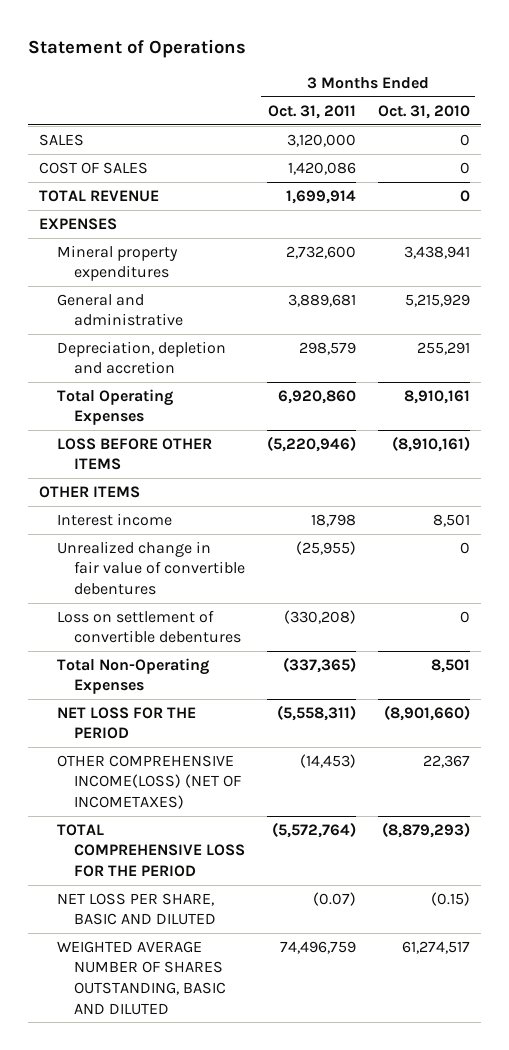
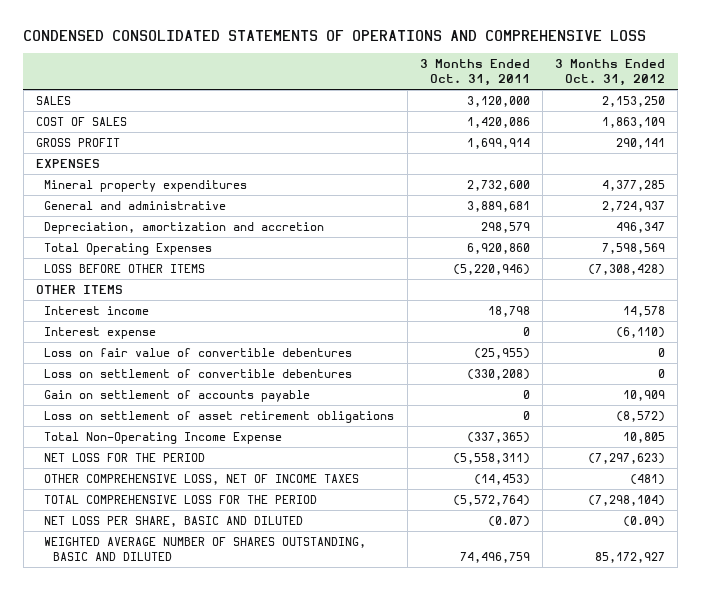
- Statement of Operations
+ CONDENSED CONSOLIDATED STATEMENTS OF OPERATIONS AND COMPREHENSIVE LOSS
- | 3 Months Ended Oct. 31, 2011 | 3 Months Ended Oct. 31, 2010
+ | 3 Months Ended Oct. 31, 2011 | 3 Months Ended Oct. 31, 2012
- TOTAL REVENUE | 1,699,914 | 0
+ GROSS PROFIT | 1,699,914 | 290,141
- Depreciation, depletion and accretion | 298,579 | 255,291
+ Depreciation, amortization and accretion | 298,579 | 496,347
- Unrealized change in fair value of convertible debentures | (25,955) | 0
+ Interest expense | 0 | (6,110)
+ Loss on fair value of convertible debentures | (25,955) | 0
- Total Non-Operating Expenses | (337,365) | 8,501
+ Gain on settlement of accounts payable | 0 | 10,909
+ Loss on settlement of asset retirement obligations | 0 | (8,572)
+ Total Non-Operating Income Expense | (337,365) | 10,805
- OTHER COMPREHENSIVE INCOME(LOSS) (NET OF INCOMETAXES) | (14,453) | 22,367
+ OTHER COMPREHENSIVE LOSS, NET OF INCOME TAXES | (14,453) | (481)

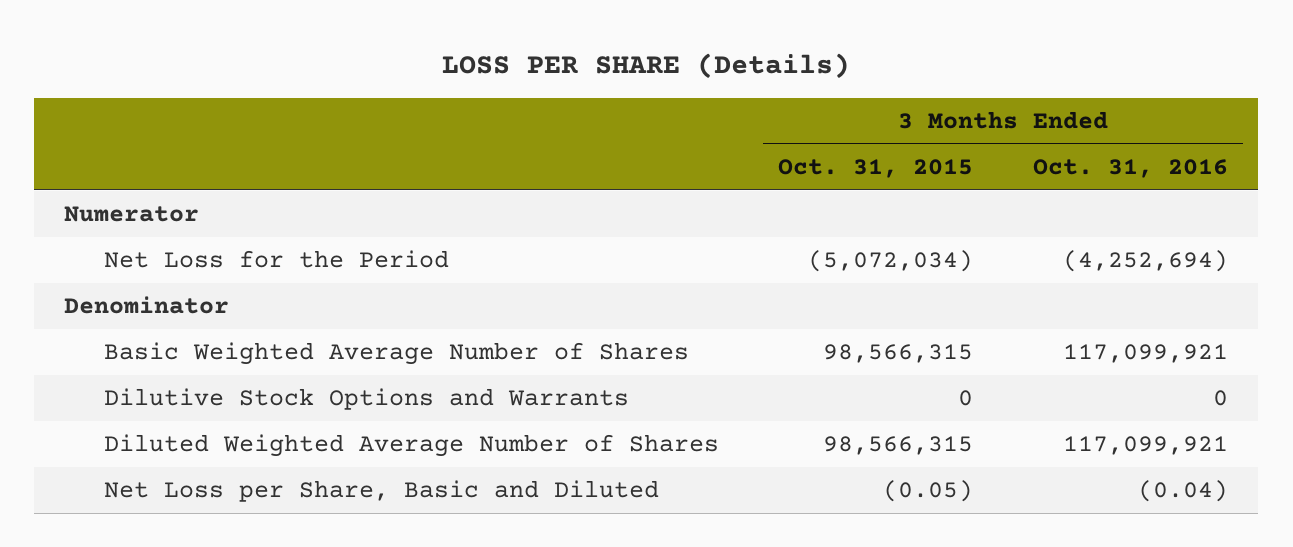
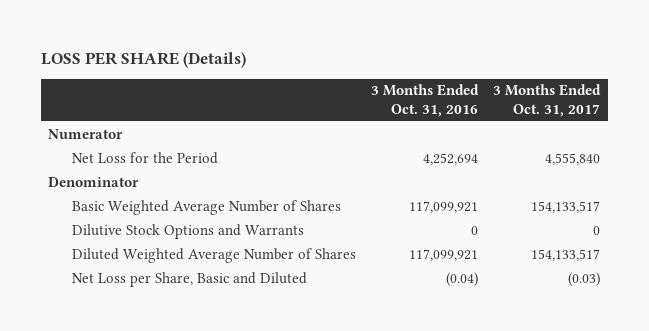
- | 3 Months Ended Oct. 31, 2015 | 3 Months Ended Oct. 31, 2016
+ | 3 Months Ended Oct. 31, 2016 | 3 Months Ended Oct. 31, 2017
- Net Loss for the Period | (5,072,034) | (4,252,694)
+ Net Loss for the Period | 4,252,694 | 4,555,840

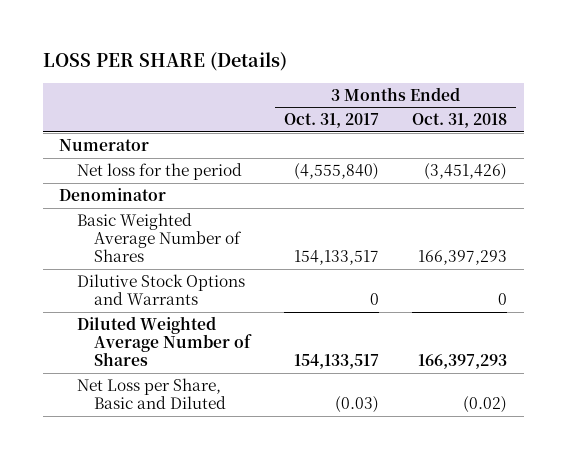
- | 3 Months Ended Oct. 31, 2016 | 3 Months Ended Oct. 31, 2017
+ | 3 Months Ended Oct. 31, 2017 | 3 Months Ended Oct. 31, 2018
- Net Loss for the Period | 4,252,694 | 4,555,840
+ Net loss for the period | (4,555,840) | (3,451,426)

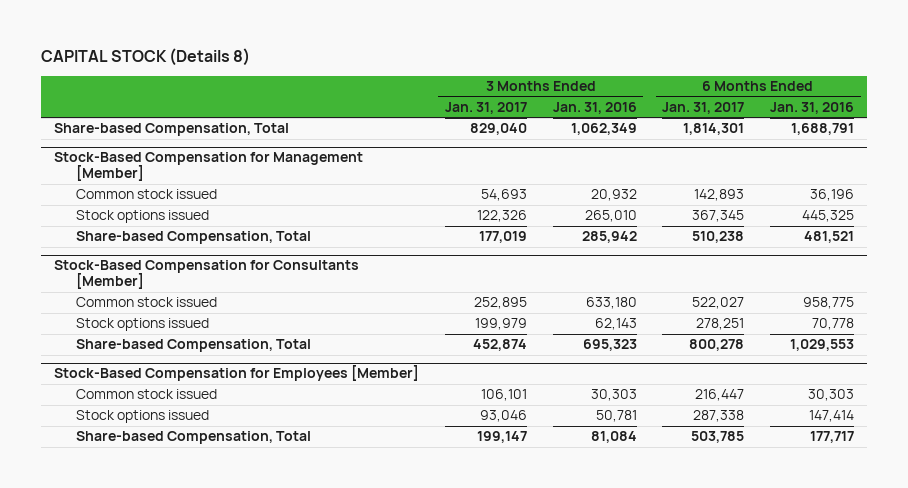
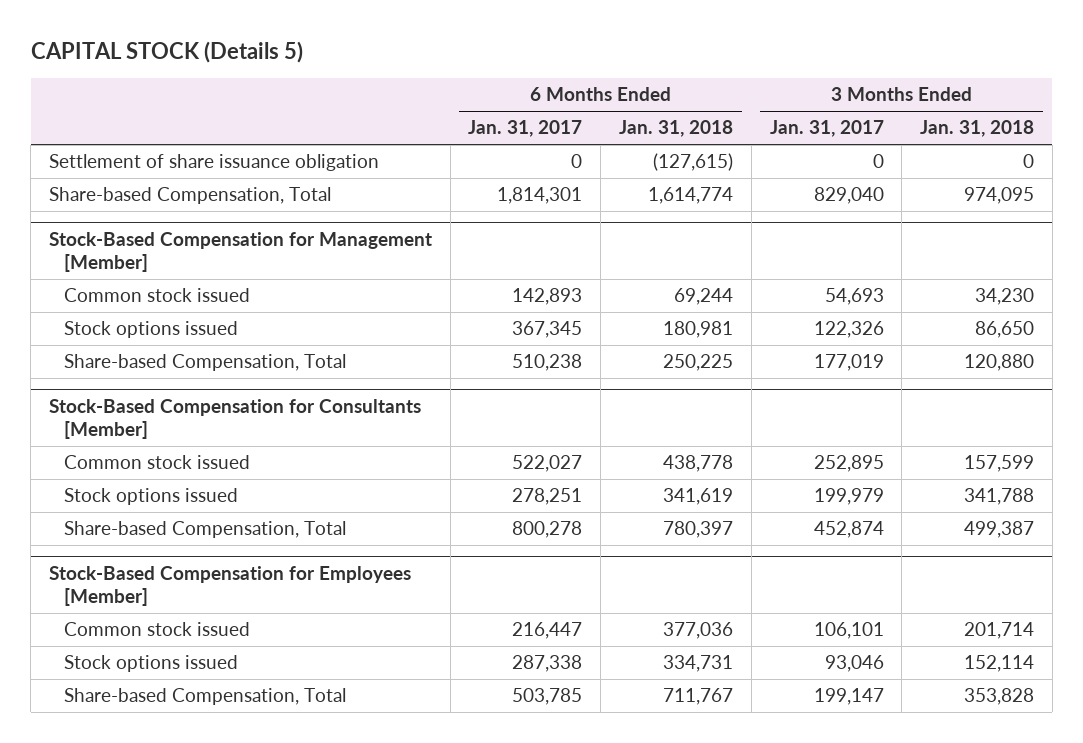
- CAPITAL STOCK (Details 8)
+ CAPITAL STOCK (Details 5)
- | 3 Months Ended Jan. 31, 2017 | 3 Months Ended Jan. 31, 2016 | 6 Months Ended Jan. 31, 2017 | 6 Months Ended Jan. 31, 2016
+ | 6 Months Ended Jan. 31, 2017 | 6 Months Ended Jan. 31, 2018 | 3 Months Ended Jan. 31, 2017 | 3 Months Ended Jan. 31, 2018
+ Settlement of share issuance obligation | 0 | (127,615) | 0 | 0

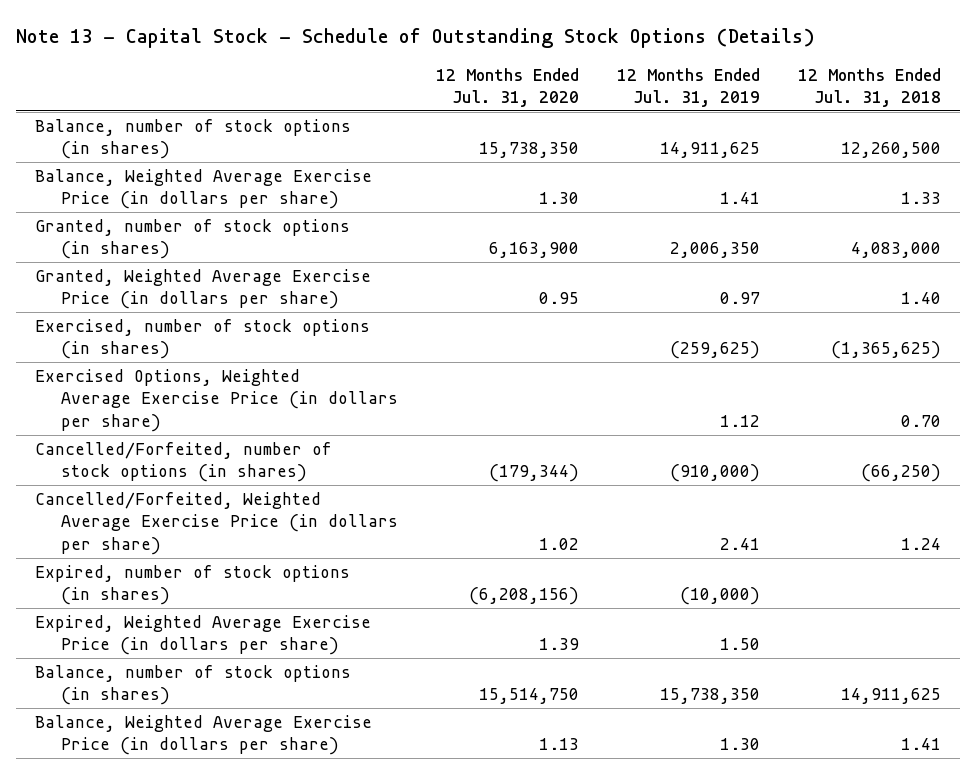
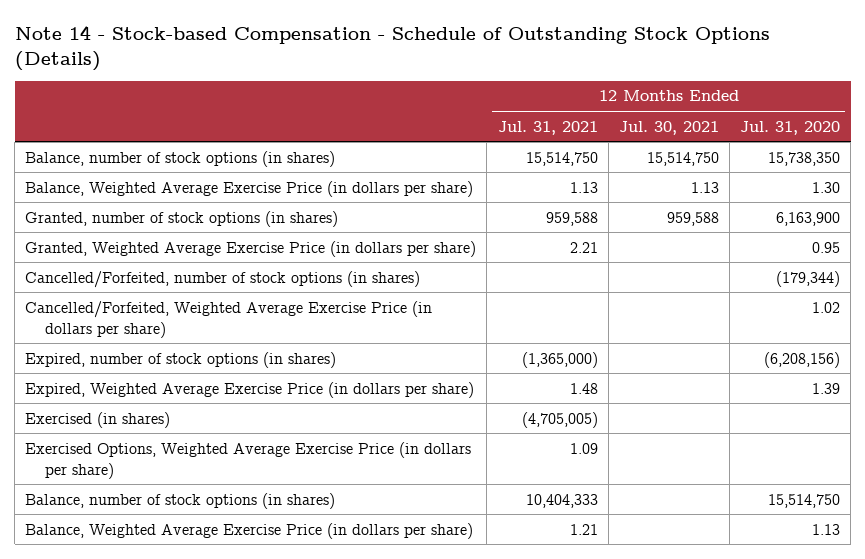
- Note 13 - Capital Stock - Schedule of Outstanding Stock Options (Details)
+ Note 14 - Stock-based Compensation - Schedule of Outstanding Stock Options (Details)
- | 12 Months Ended Jul. 31, 2020 | 12 Months Ended Jul. 31, 2019 | 12 Months Ended Jul. 31, 2018
+ | 12 Months Ended Jul. 31, 2021 | 12 Months Ended Jul. 30, 2021 | 12 Months Ended Jul. 31, 2020
- Exercised, number of stock options (in shares) | | (259,625) | (1,365,625)
+ Exercised (in shares) | (4,705,005) | |
moved down: Exercised Options, Weighted Average Exercise Price (in dollars per share) | 1.09 | |

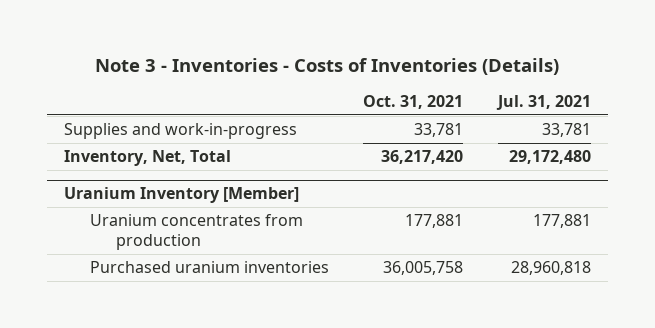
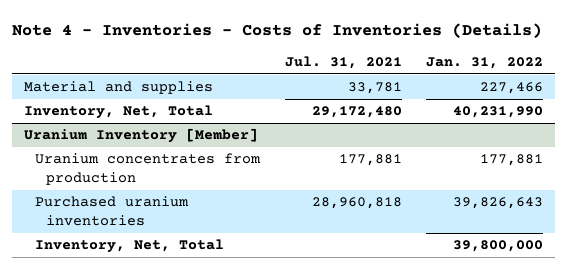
- Note 3 - Inventories - Costs of Inventories (Details)
+ Note 4 - Inventories - Costs of Inventories (Details)
- | Oct. 31, 2021 | Jul. 31, 2021
+ | Jul. 31, 2021 | Jan. 31, 2022
- Supplies and work-in-progress | 33,781 | 33,781
+ Material and supplies | 33,781 | 227,466
@ Uranium Inventory [Member]
+ Inventory, Net, Total | | 39,800,000

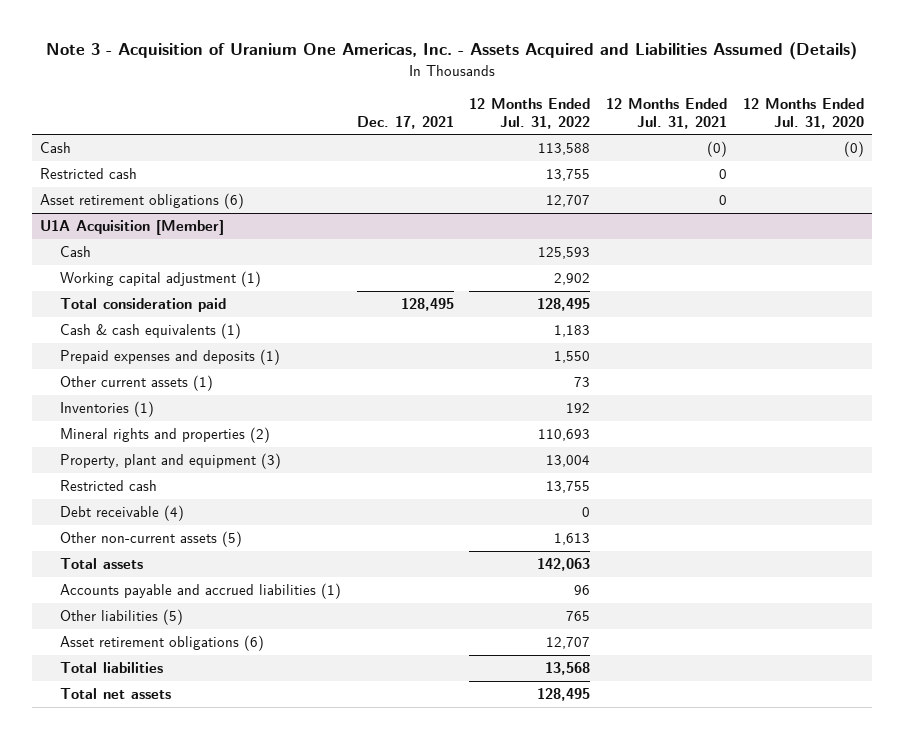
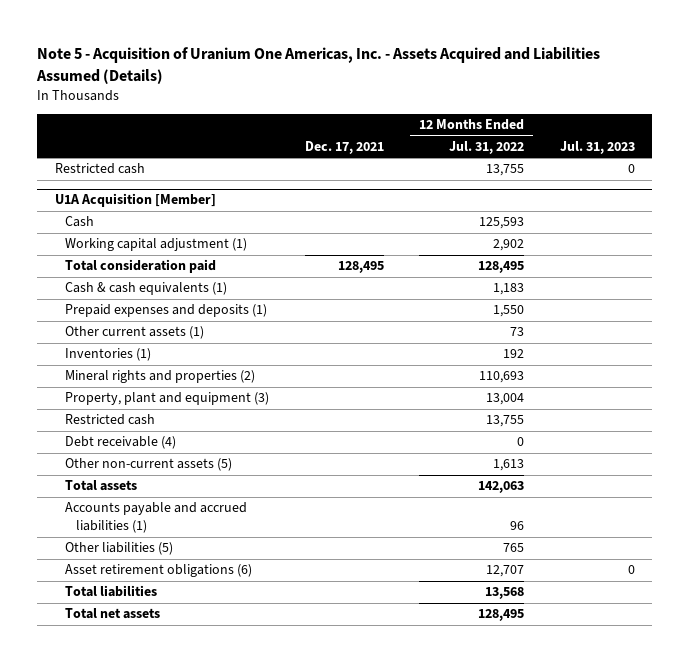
- Note 3 - Acquisition of Uranium One Americas, Inc. - Assets Acquired and Liabilities Assumed (Details)
+ Note 5 - Acquisition of Uranium One Americas, Inc. - Assets Acquired and Liabilities Assumed (Details)
- | Dec. 17, 2021 | 12 Months Ended Jul. 31, 2022 | 12 Months Ended Jul. 31, 2021 | 12 Months Ended Jul. 31, 2020
+ | Dec. 17, 2021 | 12 Months Ended Jul. 31, 2022 | Jul. 31, 2023
- Cash | | 113,588 | (0) | (0)
- Asset retirement obligations (6) | | 12,707 | 0 |

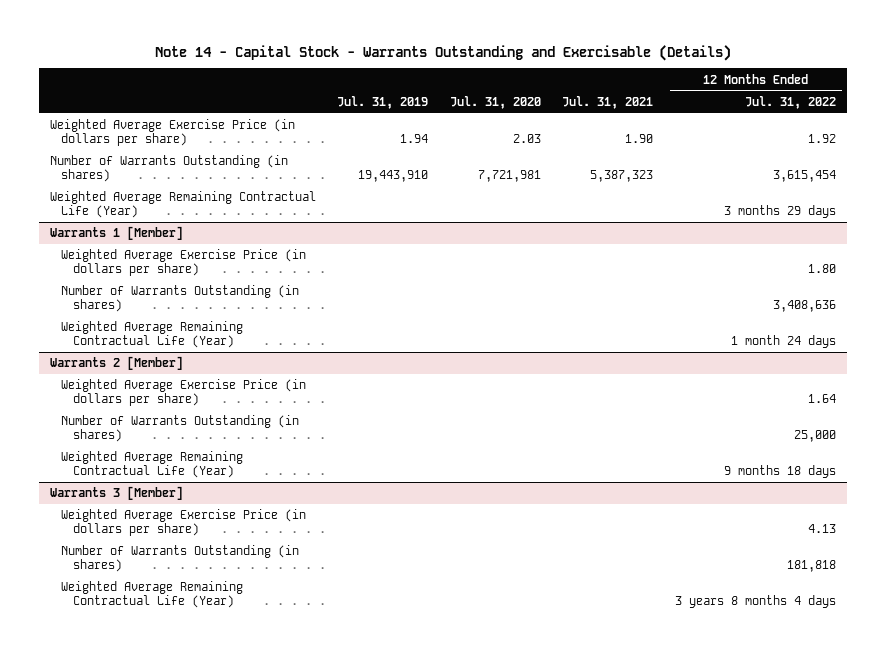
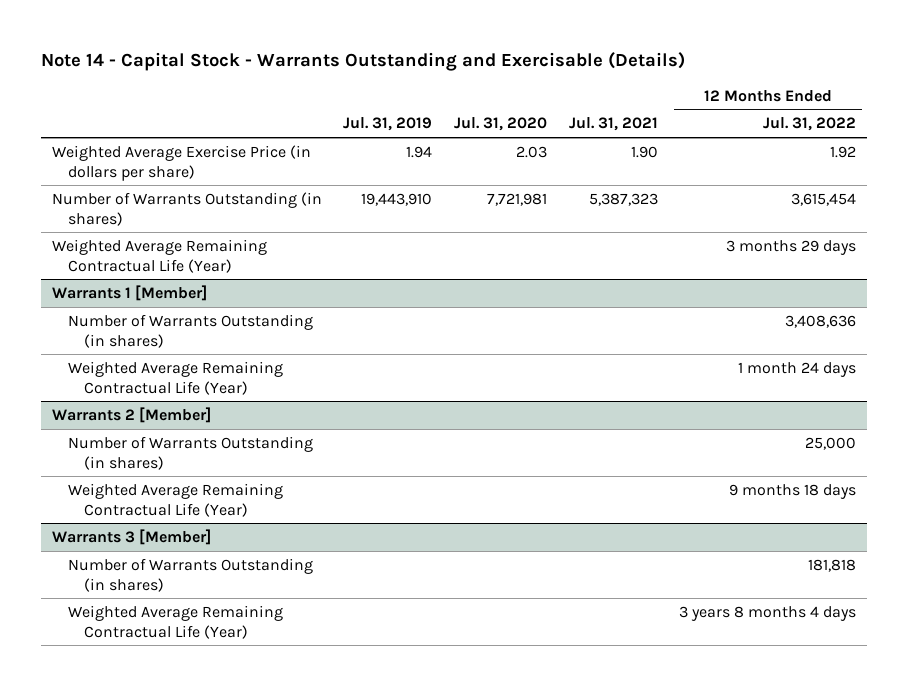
@ Warrants 1 [Member]
- Weighted Average Exercise Price (in dollars per share) | | | | 1.80
@ Warrants 2 [Member]
- Weighted Average Exercise Price (in dollars per share) | | | | 1.64
@ Warrants 3 [Member]
- Weighted Average Exercise Price (in dollars per share) | | | | 4.13

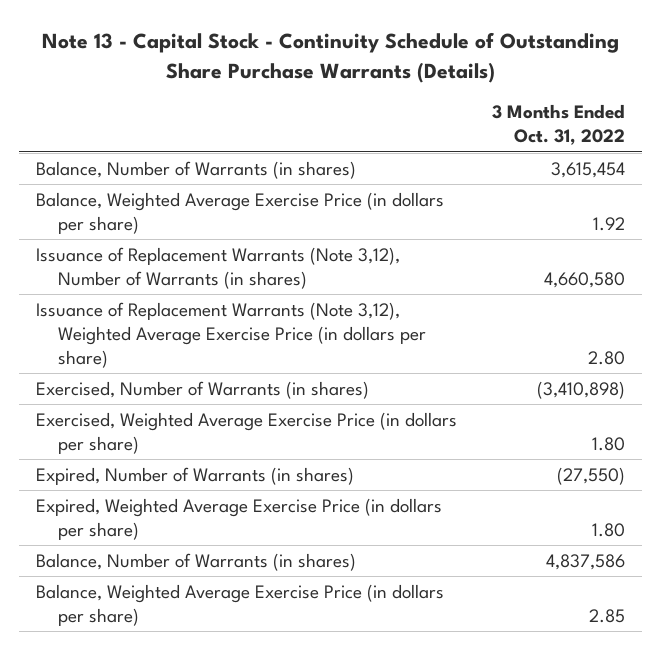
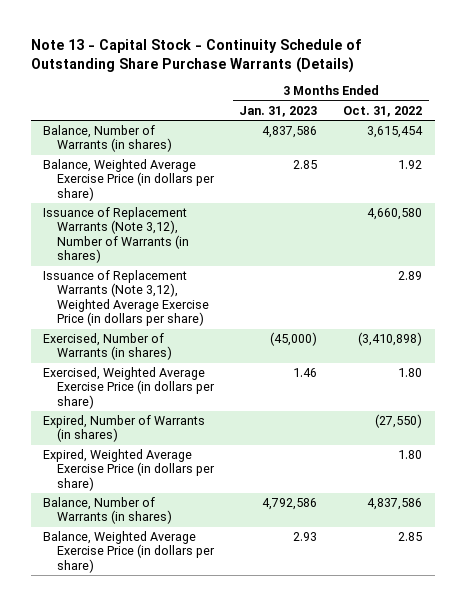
- | 3 Months Ended Oct. 31, 2022
+ | 3 Months Ended Jan. 31, 2023 | 3 Months Ended Oct. 31, 2022
- Issuance of Replacement Warrants (Note 3,12), Weighted Average Exercise Price (in dollars per share) | 2.80
+ Issuance of Replacement Warrants (Note 3,12), Weighted Average Exercise Price (in dollars per share) | | 2.89

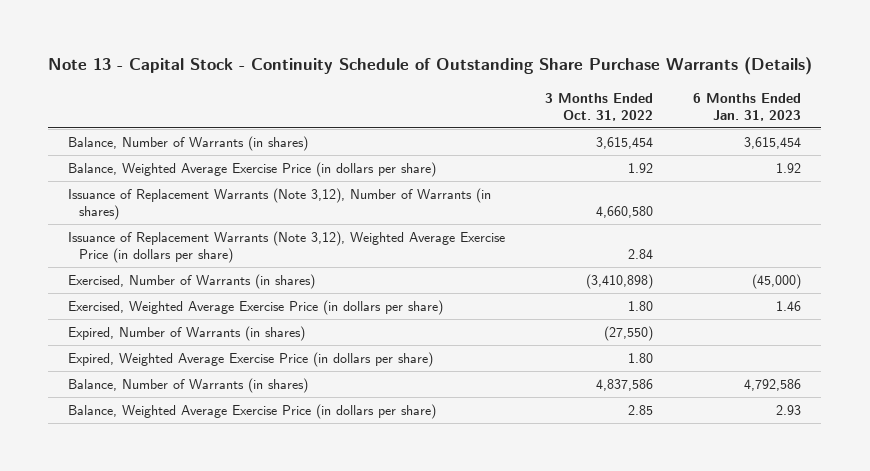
- | 3 Months Ended Jan. 31, 2023 | 3 Months Ended Oct. 31, 2022
+ | 3 Months Ended Oct. 31, 2022 | 6 Months Ended Jan. 31, 2023
- Issuance of Replacement Warrants (Note 3,12), Weighted Average Exercise Price (in dollars per share) | | 2.89
+ Issuance of Replacement Warrants (Note 3,12), Weighted Average Exercise Price (in dollars per share) | 2.84 |

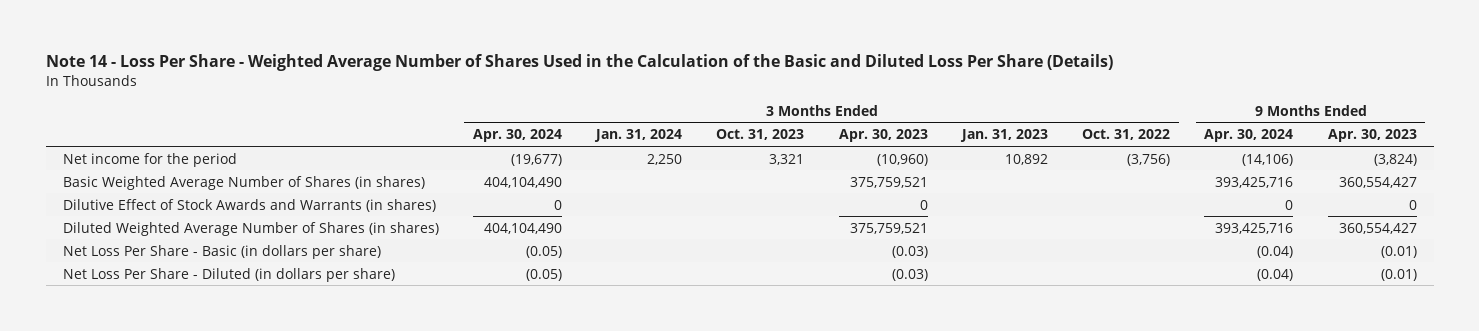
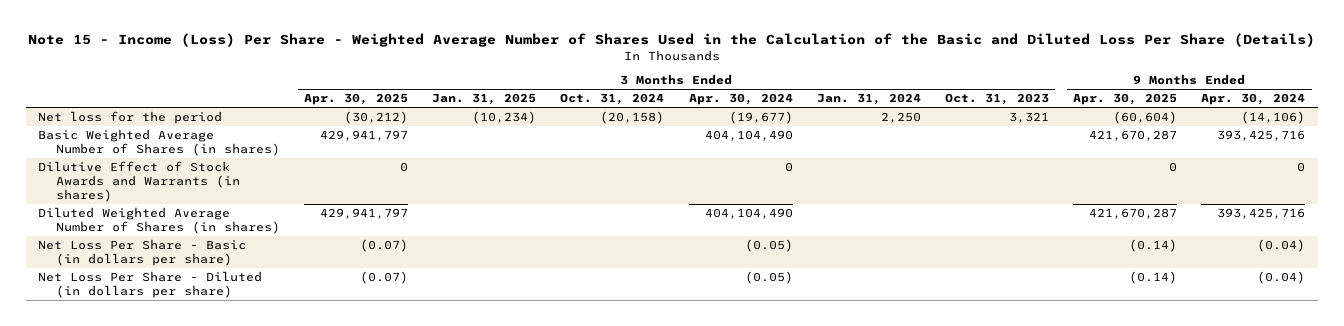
- Note 14 - Loss Per Share - Weighted Average Number of Shares Used in the Calculation of the Basic and Diluted Loss Per Share (Details)
+ Note 15 - Income (Loss) Per Share - Weighted Average Number of Shares Used in the Calculation of the Basic and Diluted Loss Per Share (Details)
- | 3 Months Ended Apr. 30, 2024 | 3 Months Ended Jan. 31, 2024 | 3 Months Ended Oct. 31, 2023 | 3 Months Ended Apr. 30, 2023 | 3 Months Ended Jan. 31, 2023 | 3 Months Ended Oct. 31, 2022 | 9 Months Ended Apr. 30, 2024 | 9 Months Ended Apr. 30, 2023
+ | 3 Months Ended Apr. 30, 2025 | 3 Months Ended Jan. 31, 2025 | 3 Months Ended Oct. 31, 2024 | 3 Months Ended Apr. 30, 2024 | 3 Months Ended Jan. 31, 2024 | 3 Months Ended Oct. 31, 2023 | 9 Months Ended Apr. 30, 2025 | 9 Months Ended Apr. 30, 2024
- Net income for the period | (19,677) | 2,250 | 3,321 | (10,960) | 10,892 | (3,756) | (14,106) | (3,824)
+ Net loss for the period | (30,212) | (10,234) | (20,158) | (19,677) | 2,250 | 3,321 | (60,604) | (14,106)

